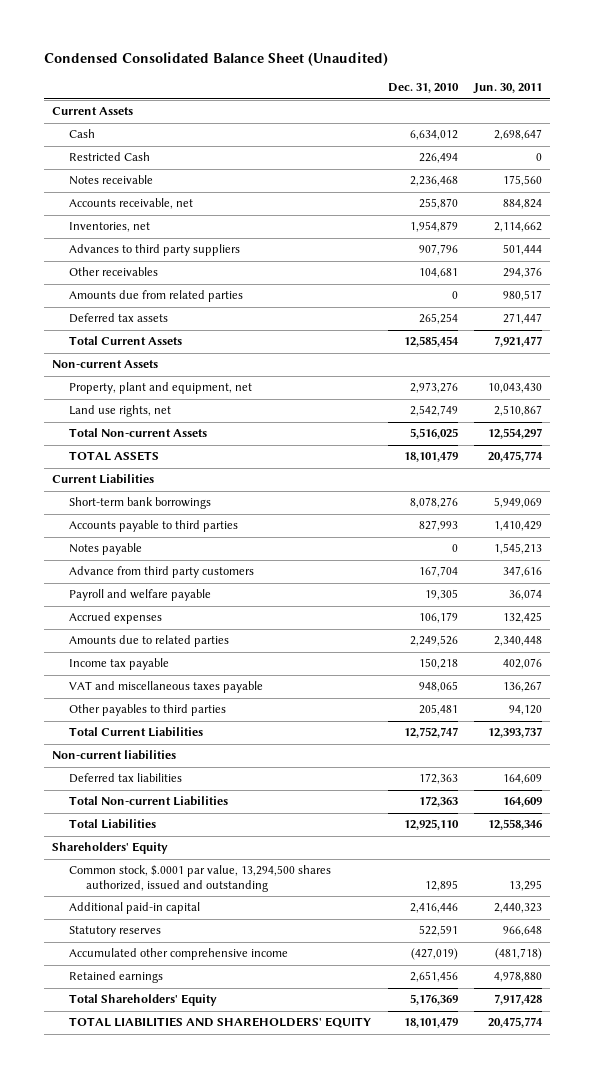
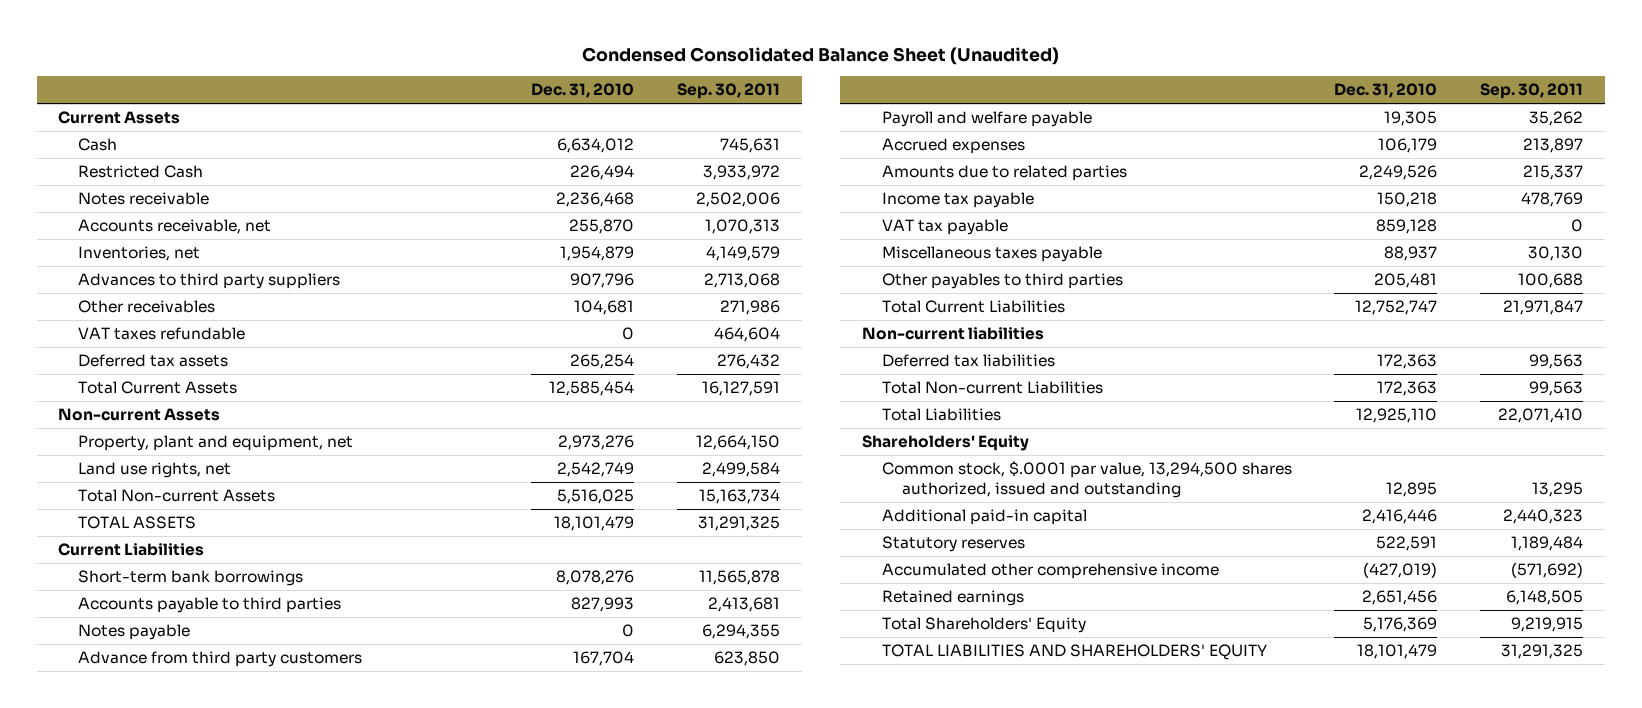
- | Dec. 31, 2010 | Jun. 30, 2011
+ | Dec. 31, 2010 | Sep. 30, 2011
- Amounts due from related parties | 0 | 980,517
+ VAT taxes refundable | 0 | 464,604
- VAT and miscellaneous taxes payable | 948,065 | 136,267
+ VAT tax payable | 859,128 | 0
+ Miscellaneous taxes payable | 88,937 | 30,130

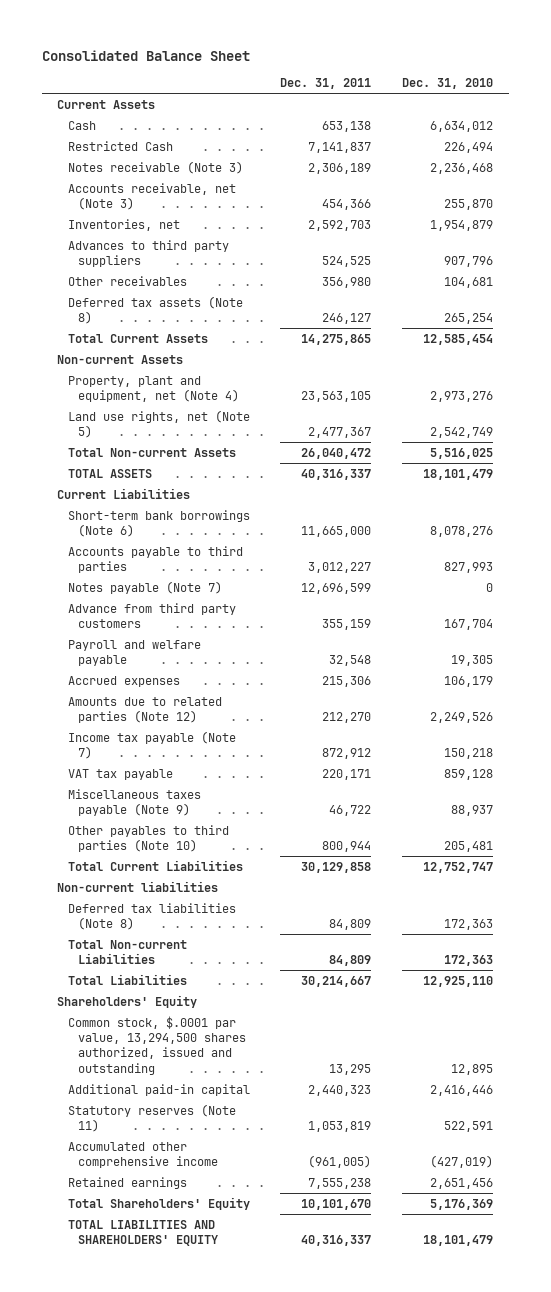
- Condensed Consolidated Balance Sheet (Unaudited)
+ Consolidated Balance Sheet
- | Dec. 31, 2010 | Sep. 30, 2011
+ | Dec. 31, 2011 | Dec. 31, 2010
- Notes receivable | 2,236,468 | 2,502,006
- Accounts receivable, net | 255,870 | 1,070,313
+ Notes receivable (Note 3) | 2,306,189 | 2,236,468
+ Accounts receivable, net (Note 3) | 454,366 | 255,870
- VAT taxes refundable | 0 | 464,604
- Deferred tax assets | 265,254 | 276,432
+ Deferred tax assets (Note 8) | 246,127 | 265,254
- Property, plant and equipment, net | 2,973,276 | 12,664,150
- Land use rights, net | 2,542,749 | 2,499,584
+ Property, plant and equipment, net (Note 4) | 23,563,105 | 2,973,276
+ Land use rights, net (Note 5) | 2,477,367 | 2,542,749
- Short-term bank borrowings | 8,078,276 | 11,565,878
+ Short-term bank borrowings (Note 6) | 11,665,000 | 8,078,276
- Notes payable | 0 | 6,294,355
+ Notes payable (Note 7) | 12,696,599 | 0
- Amounts due to related parties | 2,249,526 | 215,337
- Income tax payable | 150,218 | 478,769
+ Amounts due to related parties (Note 12) | 212,270 | 2,249,526
+ Income tax payable (Note 7) | 872,912 | 150,218
- Miscellaneous taxes payable | 88,937 | 30,130
- Other payables to third parties | 205,481 | 100,688
+ Miscellaneous taxes payable (Note 9) | 46,722 | 88,937
+ Other payables to third parties (Note 10) | 800,944 | 205,481
- Deferred tax liabilities | 172,363 | 99,563
+ Deferred tax liabilities (Note 8) | 84,809 | 172,363
- Statutory reserves | 522,591 | 1,189,484
+ Statutory reserves (Note 11) | 1,053,819 | 522,591

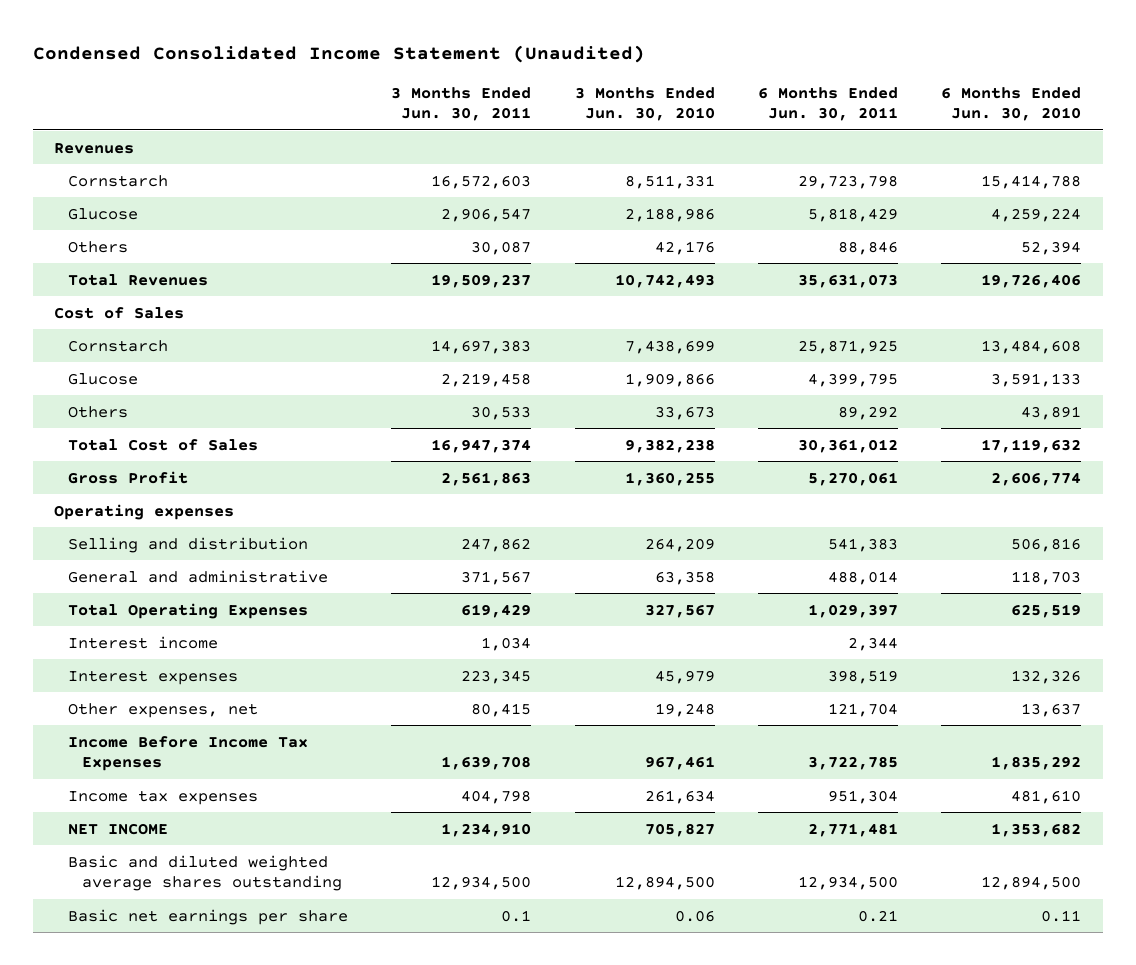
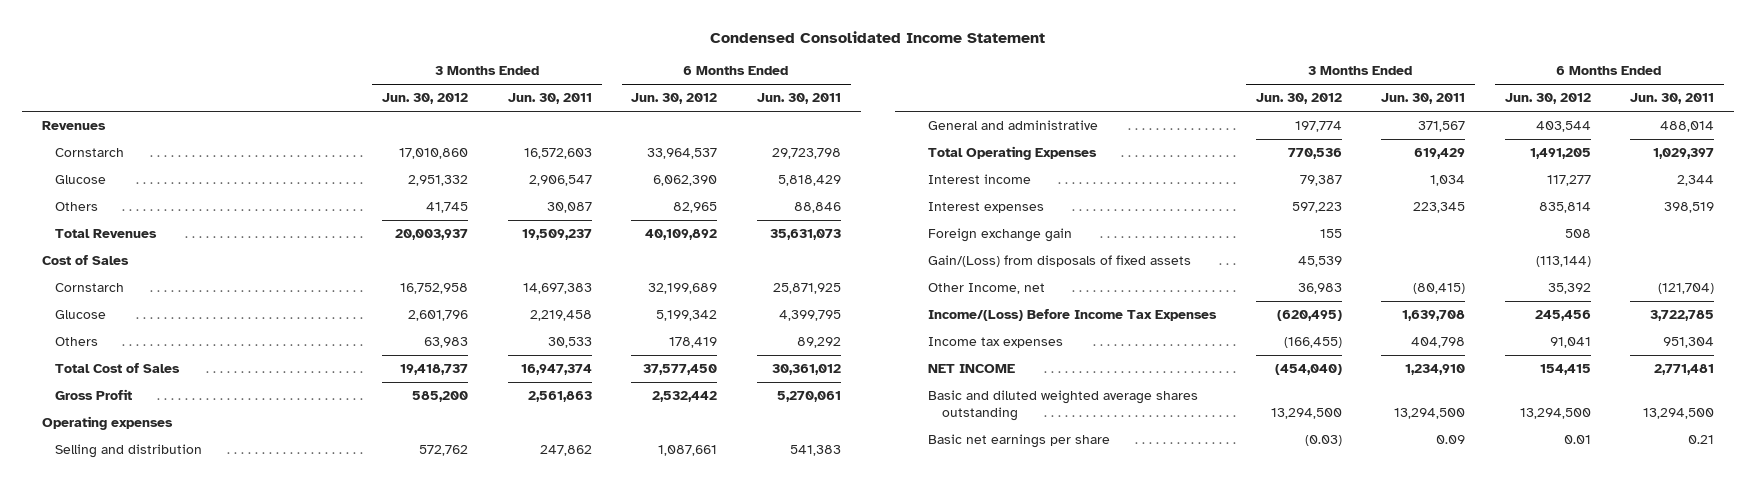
- Condensed Consolidated Income Statement (Unaudited)
+ Condensed Consolidated Income Statement
- | 3 Months Ended Jun. 30, 2011 | 3 Months Ended Jun. 30, 2010 | 6 Months Ended Jun. 30, 2011 | 6 Months Ended Jun. 30, 2010
+ | 3 Months Ended Jun. 30, 2012 | 3 Months Ended Jun. 30, 2011 | 6 Months Ended Jun. 30, 2012 | 6 Months Ended Jun. 30, 2011
- Other expenses, net | 80,415 | 19,248 | 121,704 | 13,637
- Income Before Income Tax Expenses | 1,639,708 | 967,461 | 3,722,785 | 1,835,292
+ Foreign exchange gain | 155 | | 508 |
+ Gain/(Loss) from disposals of fixed assets | 45,539 | | (113,144) |
+ Other Income, net | 36,983 | (80,415) | 35,392 | (121,704)
+ Income/(Loss) Before Income Tax Expenses | (620,495) | 1,639,708 | 245,456 | 3,722,785
- Basic and diluted weighted average shares outstanding | 12,934,500 | 12,894,500 | 12,934,500 | 12,894,500
- Basic net earnings per share | 0.1 | 0.06 | 0.21 | 0.11
+ Basic and diluted weighted average shares outstanding | 13,294,500 | 13,294,500 | 13,294,500 | 13,294,500
+ Basic net earnings per share | (0.03) | 0.09 | 0.01 | 0.21

